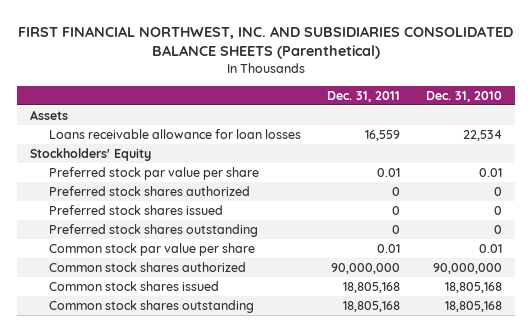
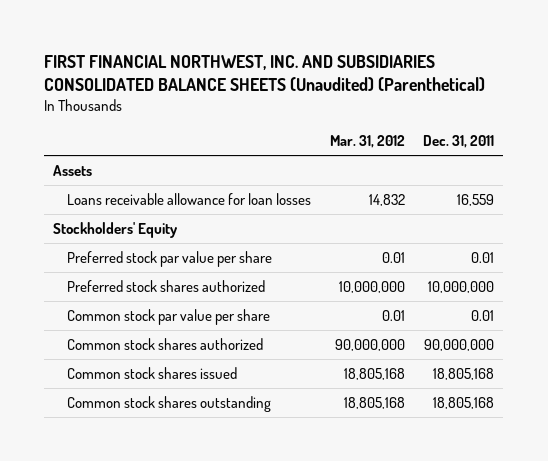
- FIRST FINANCIAL NORTHWEST, INC. AND SUBSIDIARIES CONSOLIDATED BALANCE SHEETS (Parenthetical)
+ FIRST FINANCIAL NORTHWEST, INC. AND SUBSIDIARIES CONSOLIDATED BALANCE SHEETS (Unaudited) (Parenthetical)
- | Dec. 31, 2011 | Dec. 31, 2010
+ | Mar. 31, 2012 | Dec. 31, 2011
- Preferred stock shares authorized | 0 | 0
- Preferred stock shares issued | 0 | 0
- Preferred stock shares outstanding | 0 | 0
+ Preferred stock shares authorized | 10,000,000 | 10,000,000

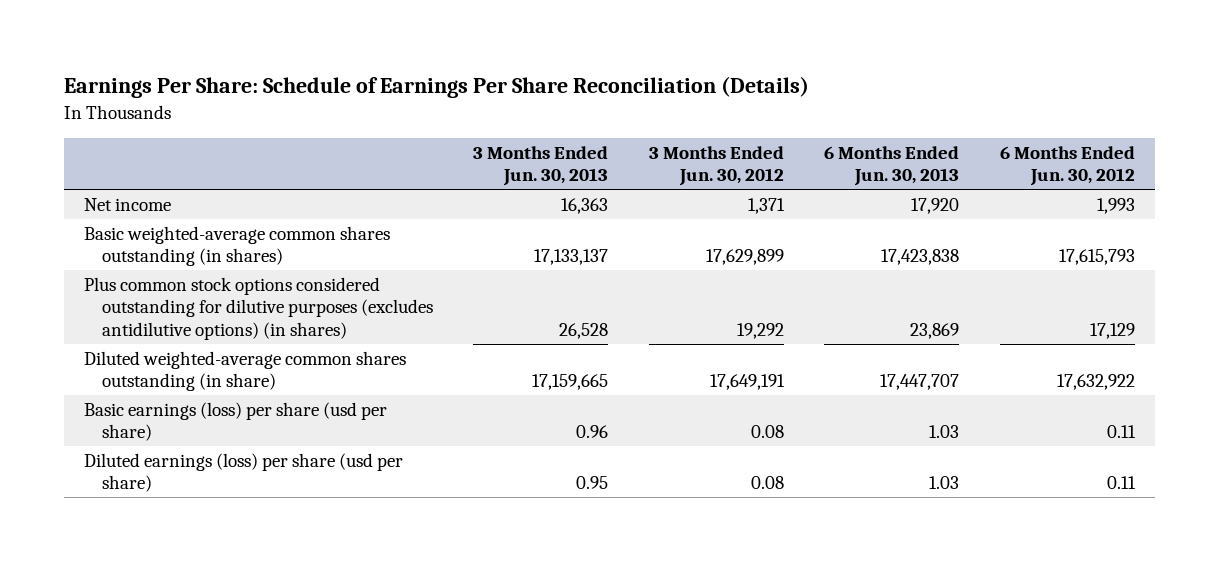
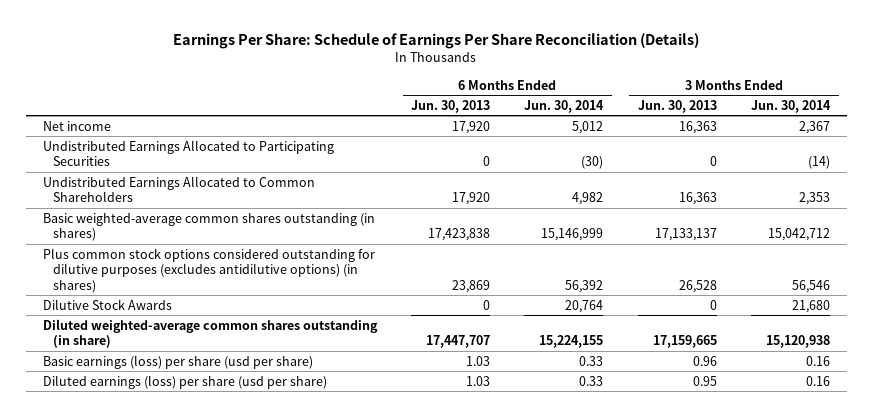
- | 3 Months Ended Jun. 30, 2013 | 3 Months Ended Jun. 30, 2012 | 6 Months Ended Jun. 30, 2013 | 6 Months Ended Jun. 30, 2012
+ | 6 Months Ended Jun. 30, 2013 | 6 Months Ended Jun. 30, 2014 | 3 Months Ended Jun. 30, 2013 | 3 Months Ended Jun. 30, 2014
+ Undistributed Earnings Allocated to Participating Securities | 0 | (30) | 0 | (14)
+ Undistributed Earnings Allocated to Common Shareholders | 17,920 | 4,982 | 16,363 | 2,353
+ Dilutive Stock Awards | 0 | 20,764 | 0 | 21,680

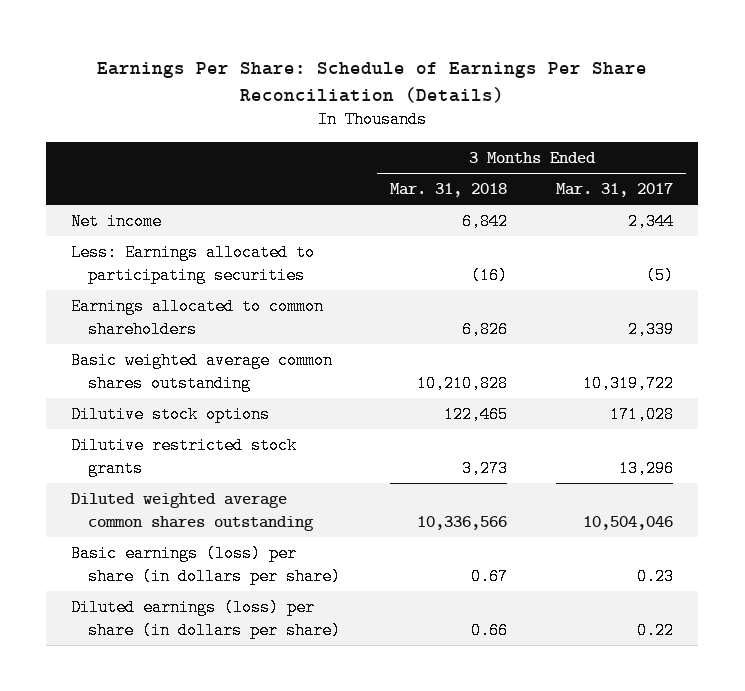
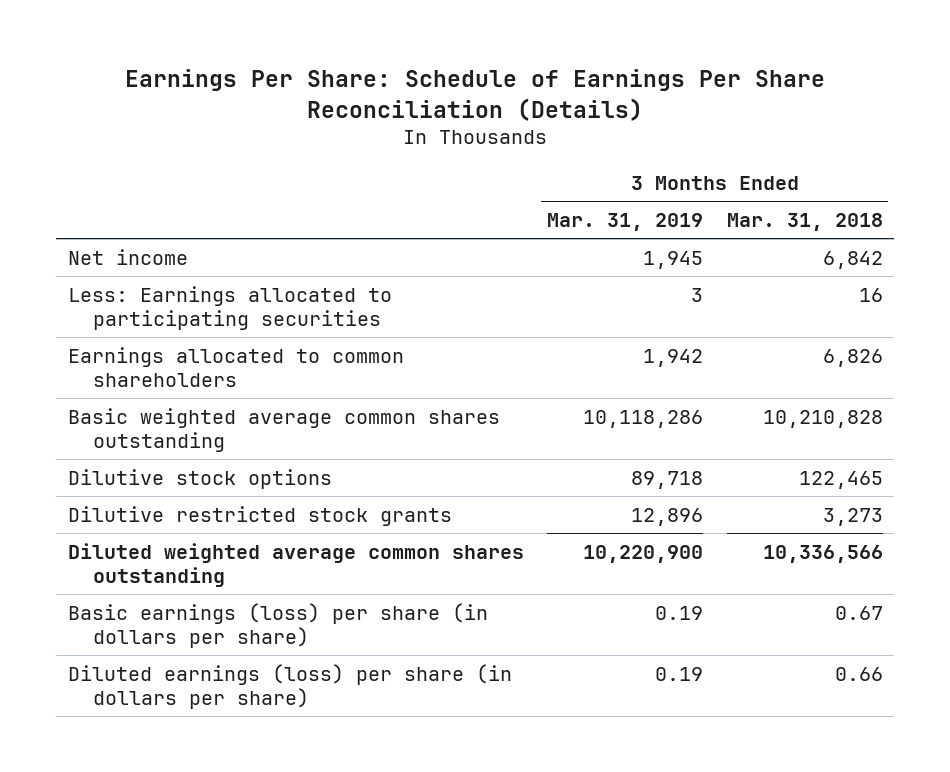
- | 3 Months Ended Mar. 31, 2018 | 3 Months Ended Mar. 31, 2017
+ | 3 Months Ended Mar. 31, 2019 | 3 Months Ended Mar. 31, 2018
- Less: Earnings allocated to participating securities | (16) | (5)
+ Less: Earnings allocated to participating securities | 3 | 16

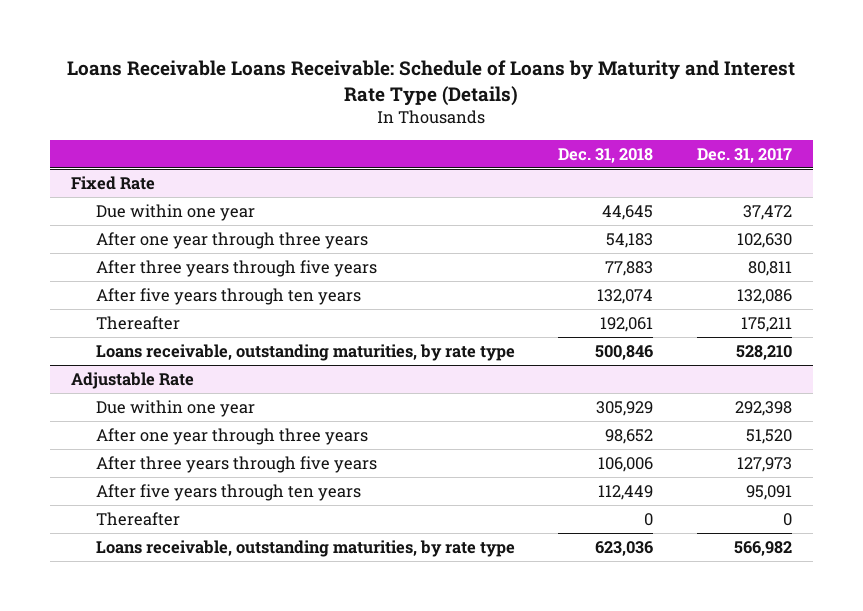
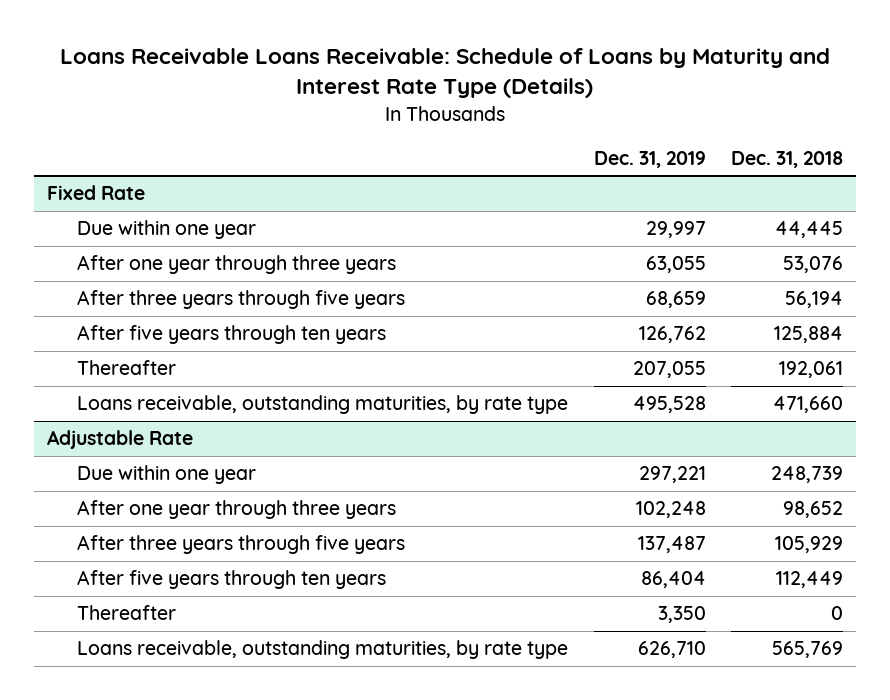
- | Dec. 31, 2018 | Dec. 31, 2017
+ | Dec. 31, 2019 | Dec. 31, 2018
@ Fixed Rate
- Due within one year | 44,645 | 37,472
- After one year through three years | 54,183 | 102,630
- After three years through five years | 77,883 | 80,811
- After five years through ten years | 132,074 | 132,086
+ Due within one year | 29,997 | 44,445
+ After one year through three years | 63,055 | 53,076
+ After three years through five years | 68,659 | 56,194
+ After five years through ten years | 126,762 | 125,884
- Loans receivable, outstanding maturities, by rate type | 500,846 | 528,210
+ Loans receivable, outstanding maturities, by rate type | 495,528 | 471,660
@ Adjustable Rate
- Due within one year | 305,929 | 292,398
+ Due within one year | 297,221 | 248,739
- After three years through five years | 106,006 | 127,973
+ After three years through five years | 137,487 | 105,929
- Loans receivable, outstanding maturities, by rate type | 623,036 | 566,982
+ Loans receivable, outstanding maturities, by rate type | 626,710 | 565,769

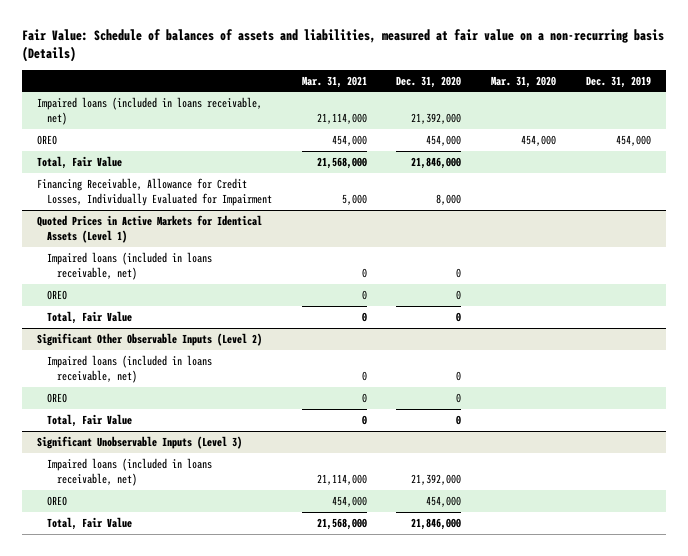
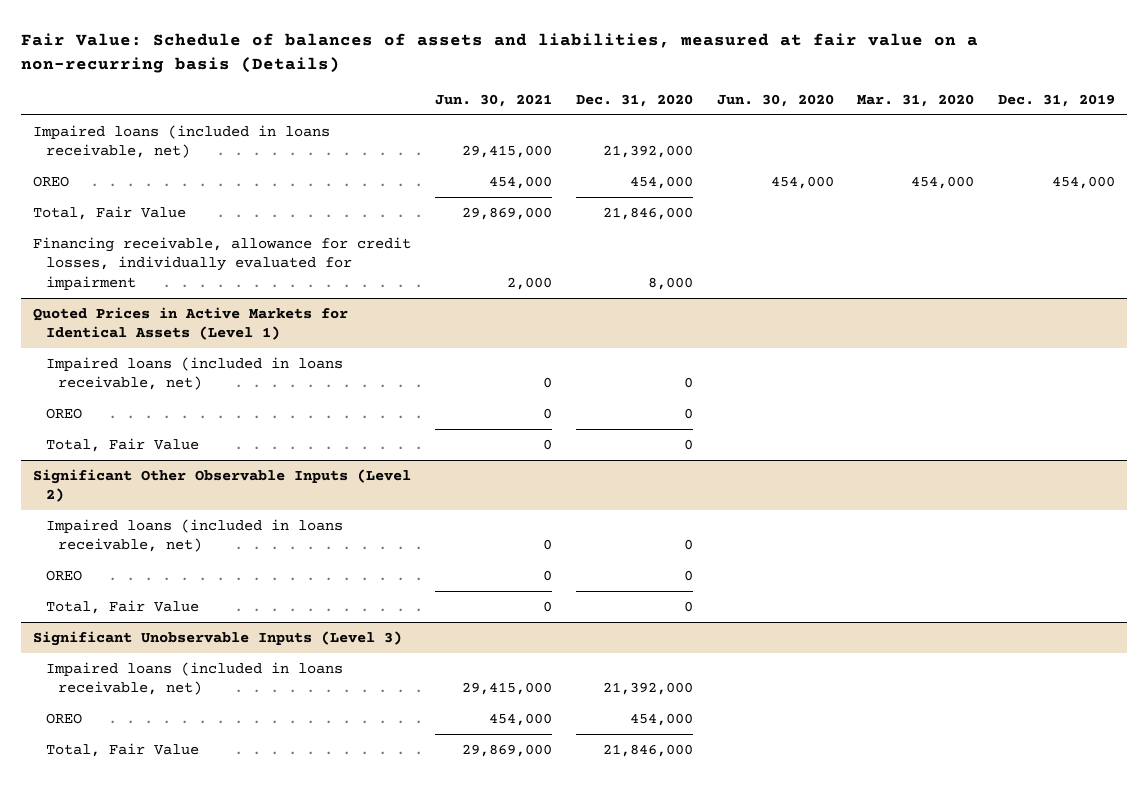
- | Mar. 31, 2021 | Dec. 31, 2020 | Mar. 31, 2020 | Dec. 31, 2019
+ | Jun. 30, 2021 | Dec. 31, 2020 | Jun. 30, 2020 | Mar. 31, 2020 | Dec. 31, 2019
- Financing Receivable, Allowance for Credit Losses, Individually Evaluated for Impairment | 5,000 | 8,000 | |
+ Financing receivable, allowance for credit losses, individually evaluated for impairment | 2,000 | 8,000 | | |

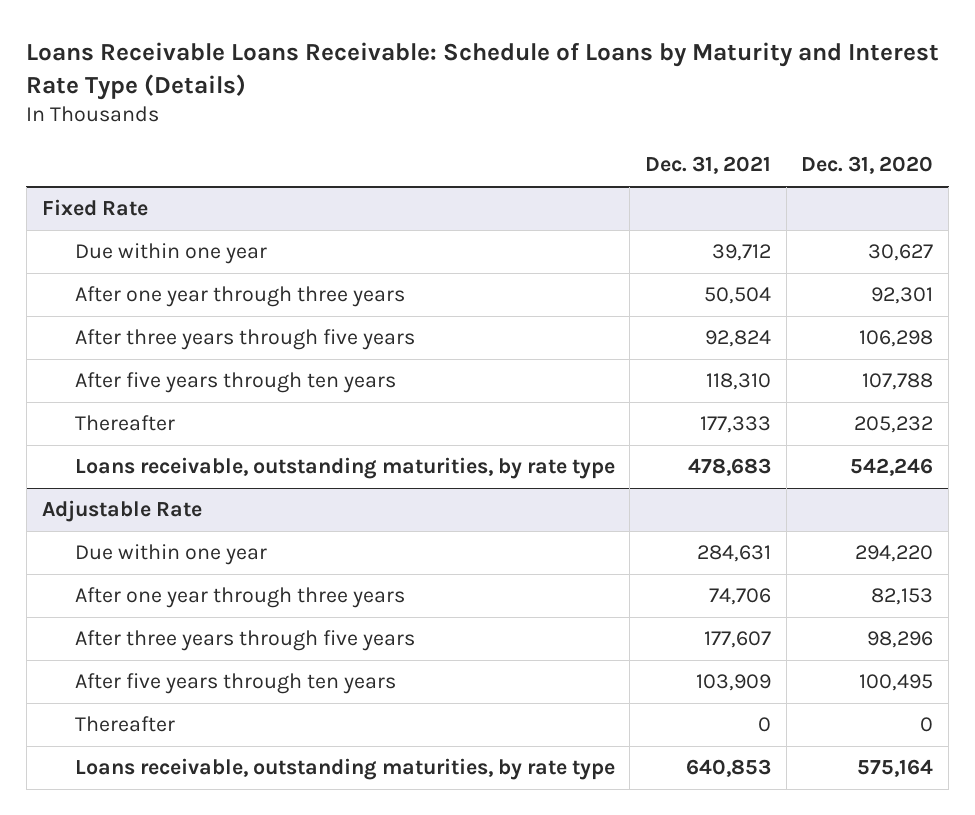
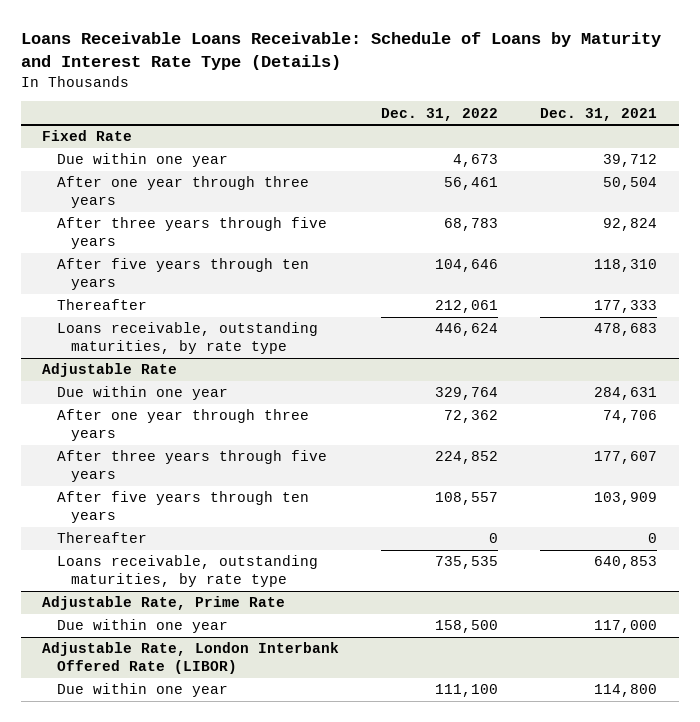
- | Dec. 31, 2021 | Dec. 31, 2020
+ | Dec. 31, 2022 | Dec. 31, 2021
+ Adjustable Rate, Prime Rate
+ Due within one year | 158,500 | 117,000
+ Adjustable Rate, London Interbank Offered Rate (LIBOR)
+ Due within one year | 111,100 | 114,800

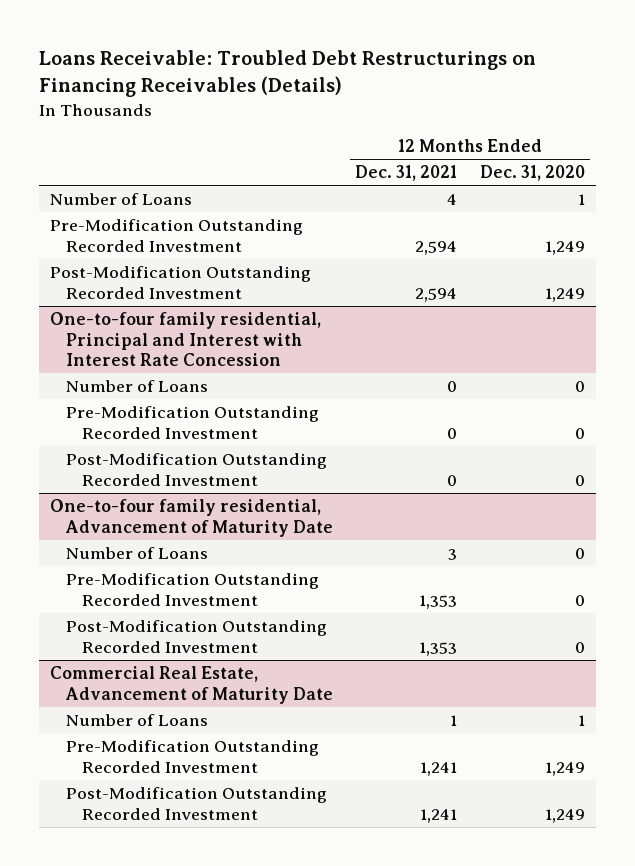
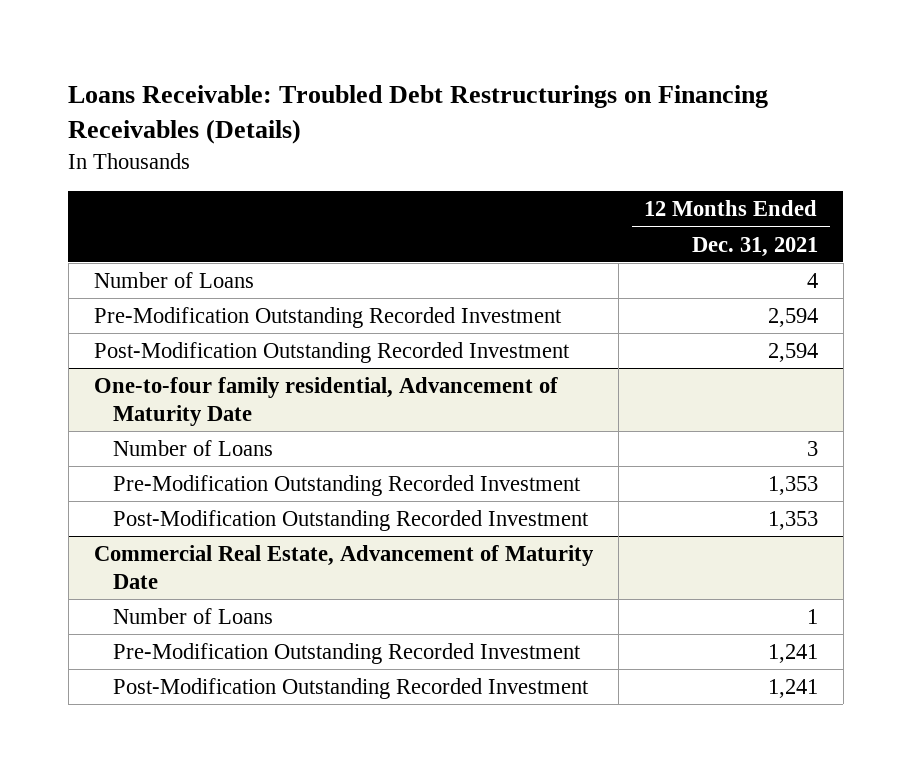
- | 12 Months Ended Dec. 31, 2021 | 12 Months Ended Dec. 31, 2020
+ | 12 Months Ended Dec. 31, 2021
- One-to-four family residential, Principal and Interest with Interest Rate Concession
- Number of Loans | 0 | 0
- Pre-Modification Outstanding Recorded Investment | 0 | 0
- Post-Modification Outstanding Recorded Investment | 0 | 0

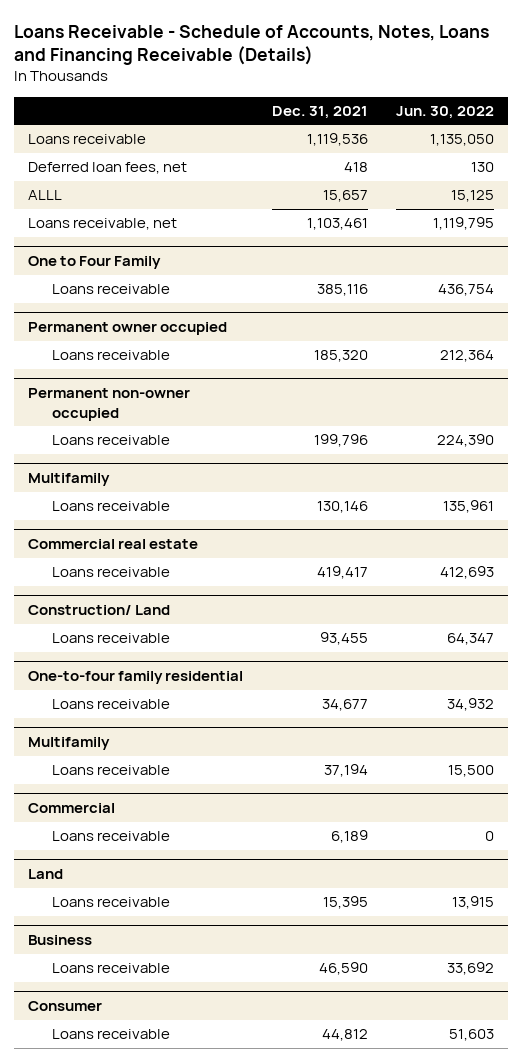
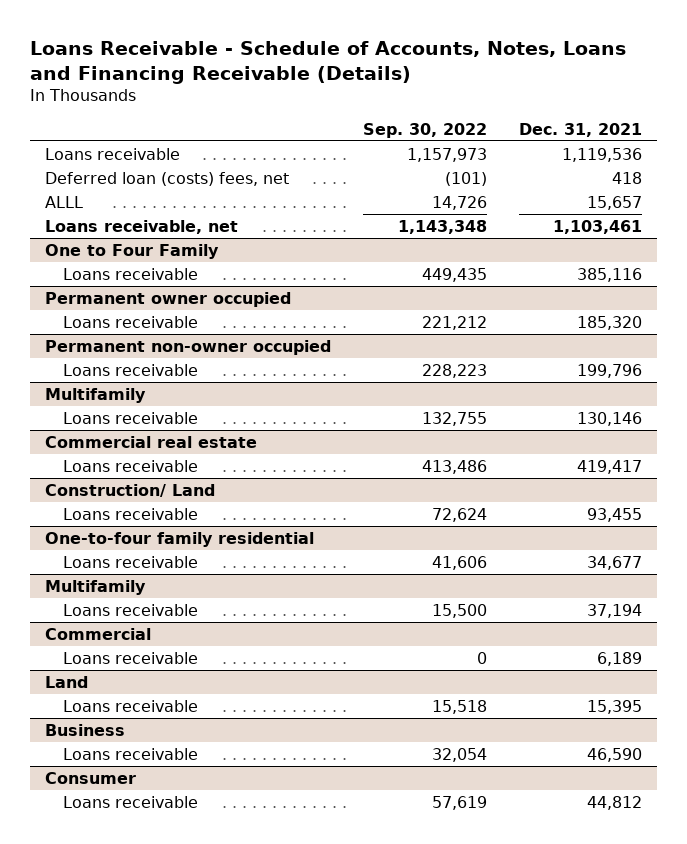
- | Dec. 31, 2021 | Jun. 30, 2022
+ | Sep. 30, 2022 | Dec. 31, 2021
- Deferred loan fees, net | 418 | 130
+ Deferred loan (costs) fees, net | (101) | 418

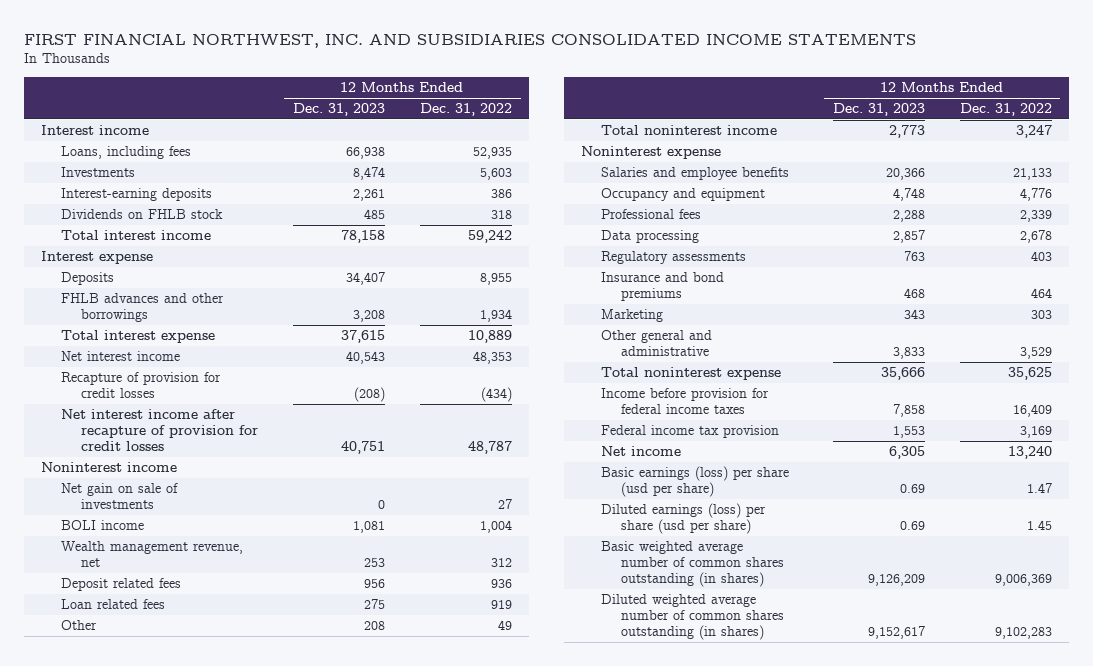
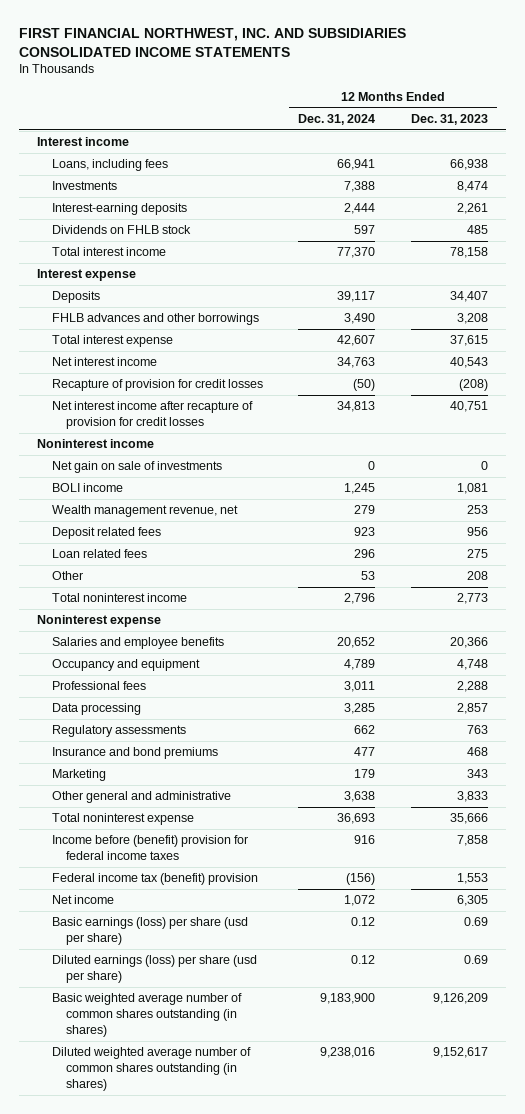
- | 12 Months Ended Dec. 31, 2023 | 12 Months Ended Dec. 31, 2022
+ | 12 Months Ended Dec. 31, 2024 | 12 Months Ended Dec. 31, 2023
- Income before provision for federal income taxes | 7,858 | 16,409
- Federal income tax provision | 1,553 | 3,169
+ Income before (benefit) provision for federal income taxes | 916 | 7,858
+ Federal income tax (benefit) provision | (156) | 1,553

